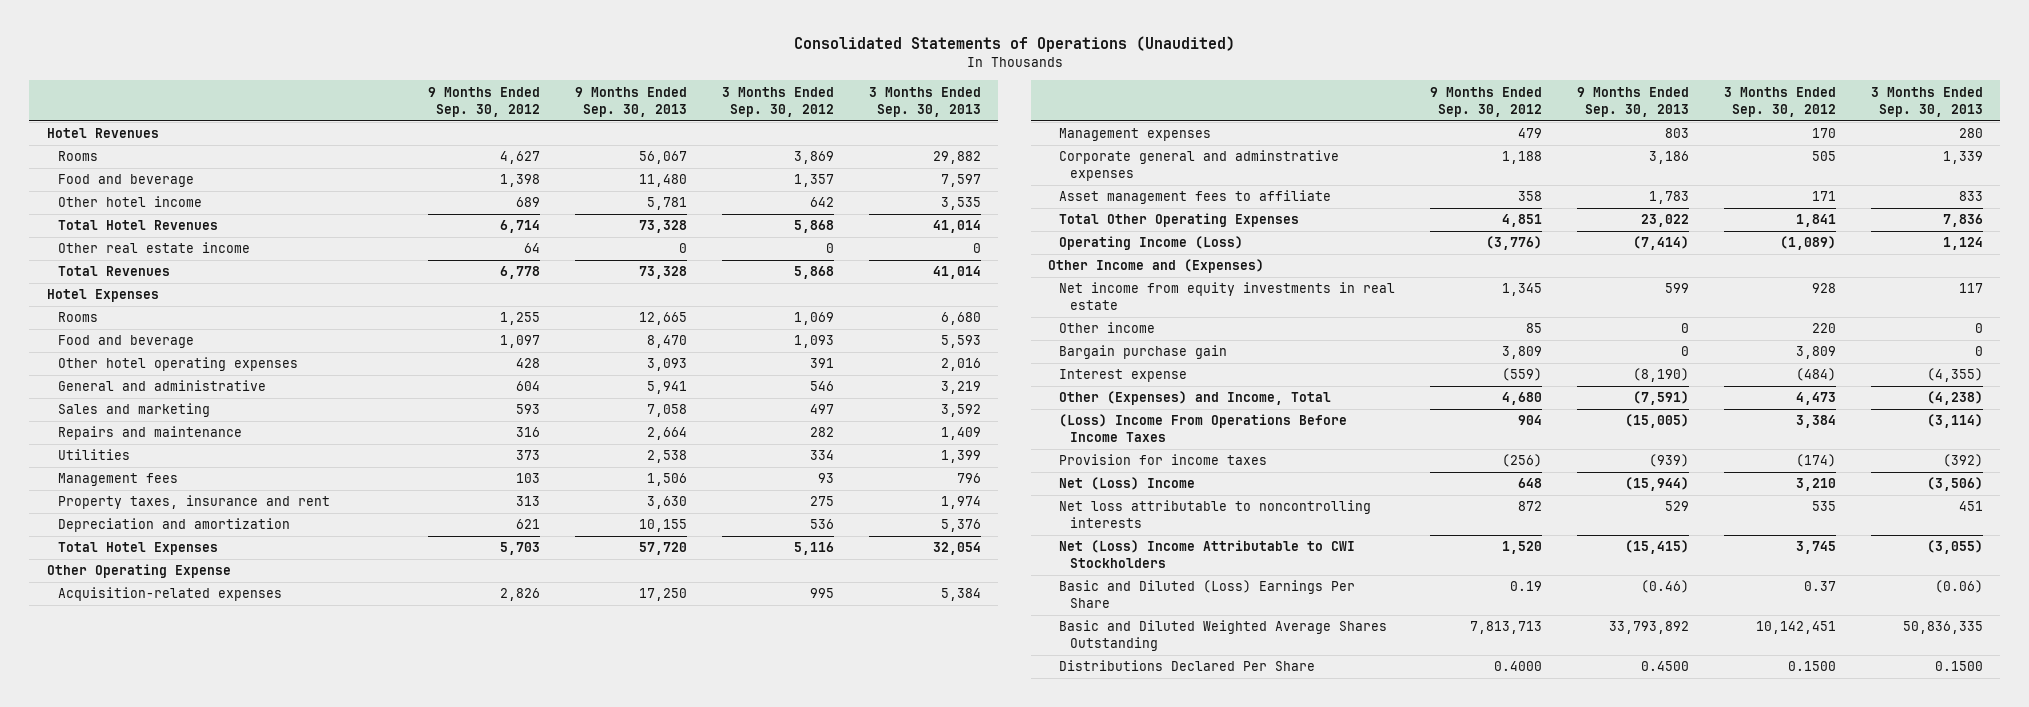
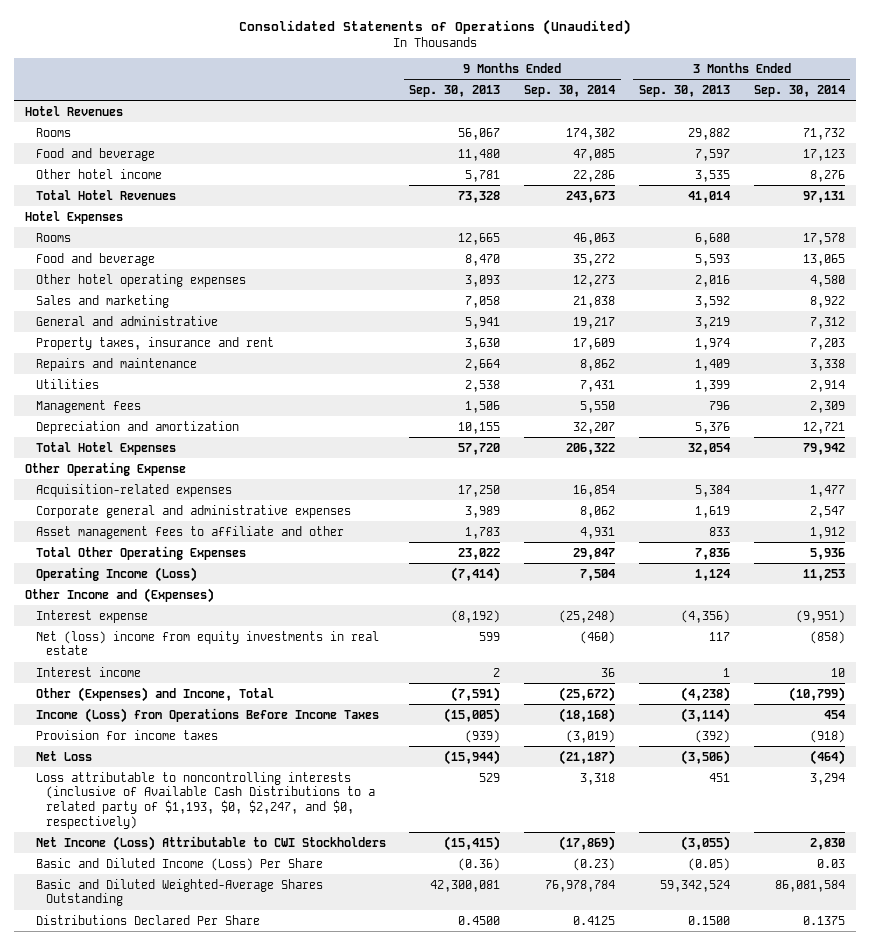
- | 9 Months Ended Sep. 30, 2012 | 9 Months Ended Sep. 30, 2013 | 3 Months Ended Sep. 30, 2012 | 3 Months Ended Sep. 30, 2013
+ | 9 Months Ended Sep. 30, 2013 | 9 Months Ended Sep. 30, 2014 | 3 Months Ended Sep. 30, 2013 | 3 Months Ended Sep. 30, 2014
- Other real estate income | 64 | 0 | 0 | 0
- Total Revenues | 6,778 | 73,328 | 5,868 | 41,014
moved down: General and administrative | 5,941 | 19,217 | 3,219 | 7,312
moved up: Property taxes, insurance and rent | 3,630 | 17,609 | 1,974 | 7,203
- Management expenses | 479 | 803 | 170 | 280
- Corporate general and adminstrative expenses | 1,188 | 3,186 | 505 | 1,339
- Asset management fees to affiliate | 358 | 1,783 | 171 | 833
+ Corporate general and administrative expenses | 3,989 | 8,062 | 1,619 | 2,547
+ Asset management fees to affiliate and other | 1,783 | 4,931 | 833 | 1,912
- Net income from equity investments in real estate | 1,345 | 599 | 928 | 117
- Other income | 85 | 0 | 220 | 0
- Bargain purchase gain | 3,809 | 0 | 3,809 | 0
- Interest expense | (559) | (8,190) | (484) | (4,355)
+ Interest expense | (8,192) | (25,248) | (4,356) | (9,951)
+ Net (loss) income from equity investments in real estate | 599 | (460) | 117 | (858)
+ Interest income | 2 | 36 | 1 | 10
- (Loss) Income From Operations Before Income Taxes | 904 | (15,005) | 3,384 | (3,114)
+ Income (Loss) from Operations Before Income Taxes | (15,005) | (18,168) | (3,114) | 454
- Net (Loss) Income | 648 | (15,944) | 3,210 | (3,506)
- Net loss attributable to noncontrolling interests | 872 | 529 | 535 | 451
- Net (Loss) Income Attributable to CWI Stockholders | 1,520 | (15,415) | 3,745 | (3,055)
- Basic and Diluted (Loss) Earnings Per Share | 0.19 | (0.46) | 0.37 | (0.06)
- Basic and Diluted Weighted Average Shares Outstanding | 7,813,713 | 33,793,892 | 10,142,451 | 50,836,335
+ Net Loss | (15,944) | (21,187) | (3,506) | (464)
+ Loss attributable to noncontrolling interests (inclusive of Available Cash Distributions to a related party of $1,193, $0, $2,247, and $0, respectively) | 529 | 3,318 | 451 | 3,294
+ Net Income (Loss) Attributable to CWI Stockholders | (15,415) | (17,869) | (3,055) | 2,830
+ Basic and Diluted Income (Loss) Per Share | (0.36) | (0.23) | (0.05) | 0.03
+ Basic and Diluted Weighted-Average Shares Outstanding | 42,300,081 | 76,978,784 | 59,342,524 | 86,081,584

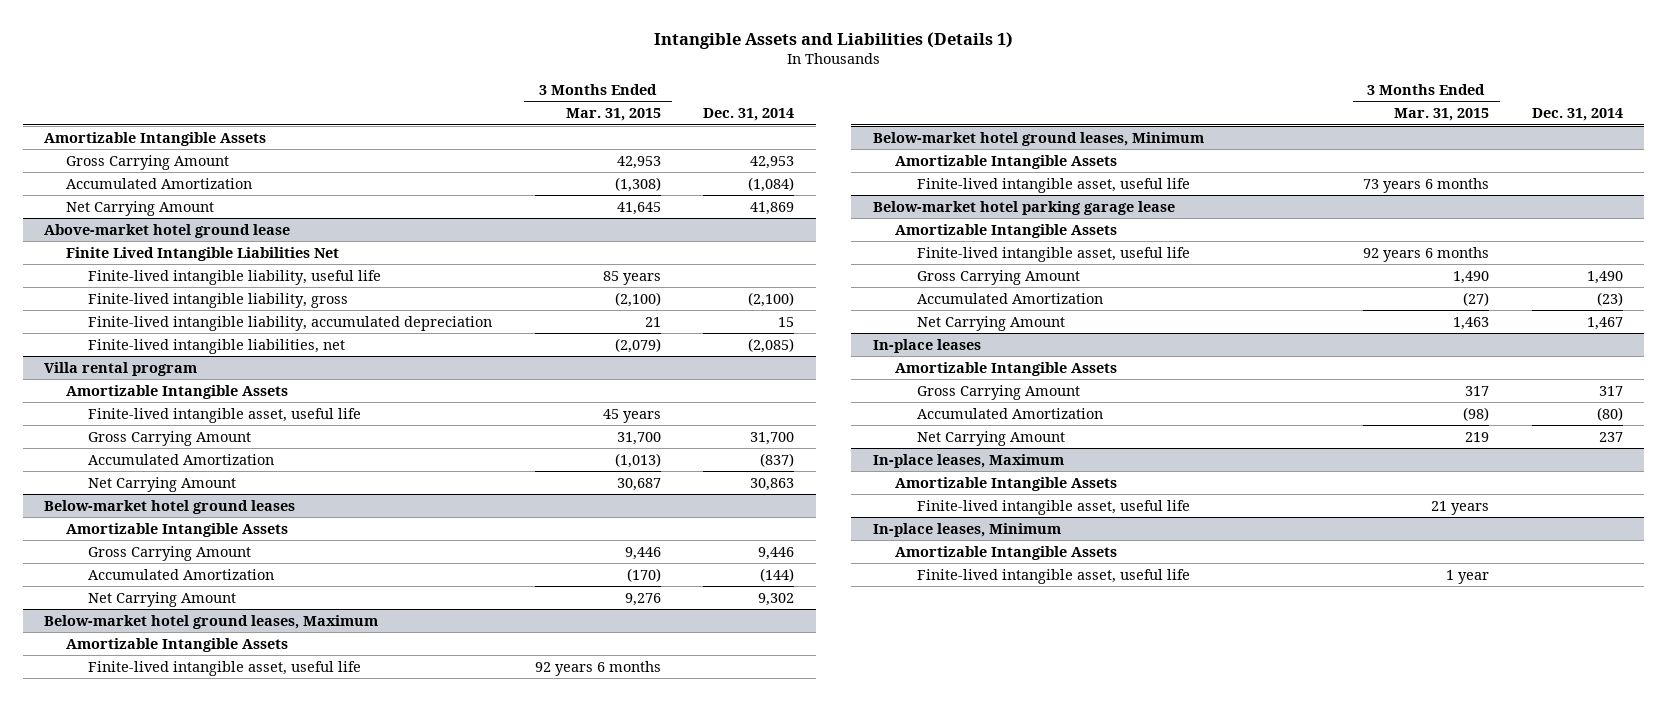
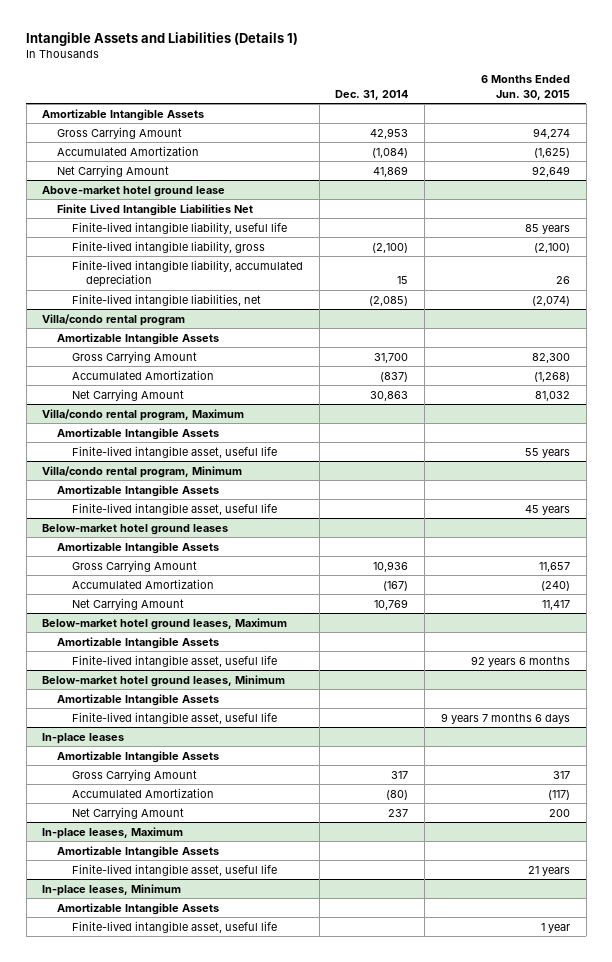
- | 3 Months Ended Mar. 31, 2015 | Dec. 31, 2014
+ | Dec. 31, 2014 | 6 Months Ended Jun. 30, 2015
- Villa rental program
+ Villa/condo rental program
- Finite-lived intangible asset, useful life | 45 years |
+ Villa/condo rental program, Maximum
+ Amortizable Intangible Assets
+ Finite-lived intangible asset, useful life | | 55 years
+ Villa/condo rental program, Minimum
+ Amortizable Intangible Assets
+ Finite-lived intangible asset, useful life | | 45 years
@ Below-market hotel ground leases
- Gross Carrying Amount | 9,446 | 9,446
- Accumulated Amortization | (170) | (144)
- Net Carrying Amount | 9,276 | 9,302
+ Gross Carrying Amount | 10,936 | 11,657
+ Accumulated Amortization | (167) | (240)
+ Net Carrying Amount | 10,769 | 11,417
- Below-market hotel parking garage lease
- Amortizable Intangible Assets
- Finite-lived intangible asset, useful life | 92 years 6 months |
- Gross Carrying Amount | 1,490 | 1,490
- Accumulated Amortization | (27) | (23)
- Net Carrying Amount | 1,463 | 1,467

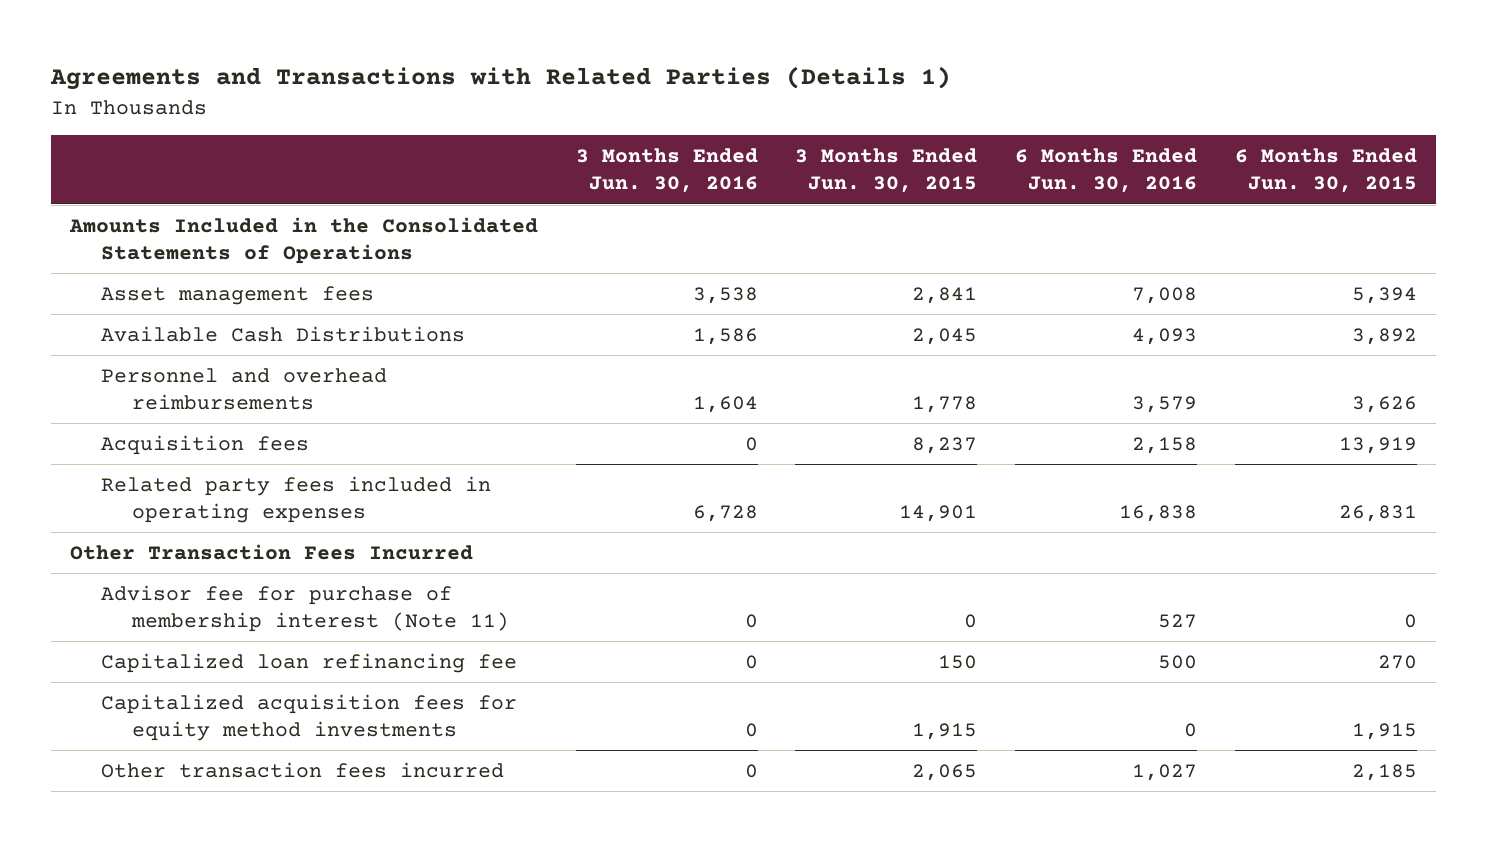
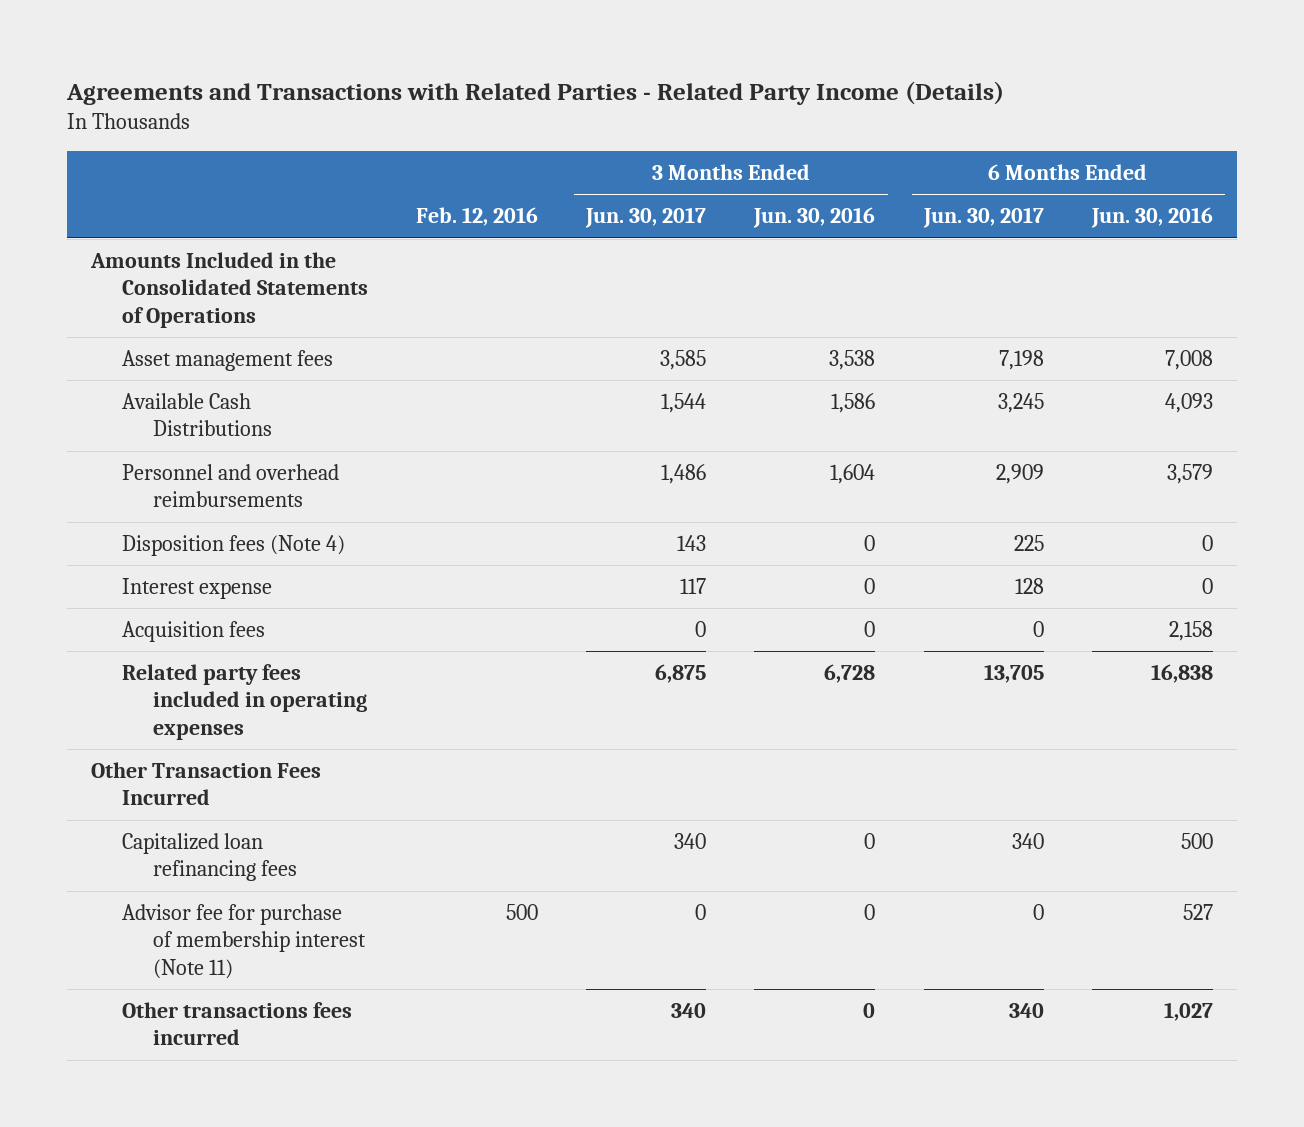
- Agreements and Transactions with Related Parties (Details 1)
+ Agreements and Transactions with Related Parties - Related Party Income (Details)
- | 3 Months Ended Jun. 30, 2016 | 3 Months Ended Jun. 30, 2015 | 6 Months Ended Jun. 30, 2016 | 6 Months Ended Jun. 30, 2015
+ | Feb. 12, 2016 | 3 Months Ended Jun. 30, 2017 | 3 Months Ended Jun. 30, 2016 | 6 Months Ended Jun. 30, 2017 | 6 Months Ended Jun. 30, 2016
+ Disposition fees (Note 4) | | 143 | 0 | 225 | 0
+ Interest expense | | 117 | 0 | 128 | 0
+ Capitalized loan refinancing fees | | 340 | 0 | 340 | 500
- Capitalized loan refinancing fee | 0 | 150 | 500 | 270
- Capitalized acquisition fees for equity method investments | 0 | 1,915 | 0 | 1,915
- Other transaction fees incurred | 0 | 2,065 | 1,027 | 2,185
+ Other transactions fees incurred | | 340 | 0 | 340 | 1,027

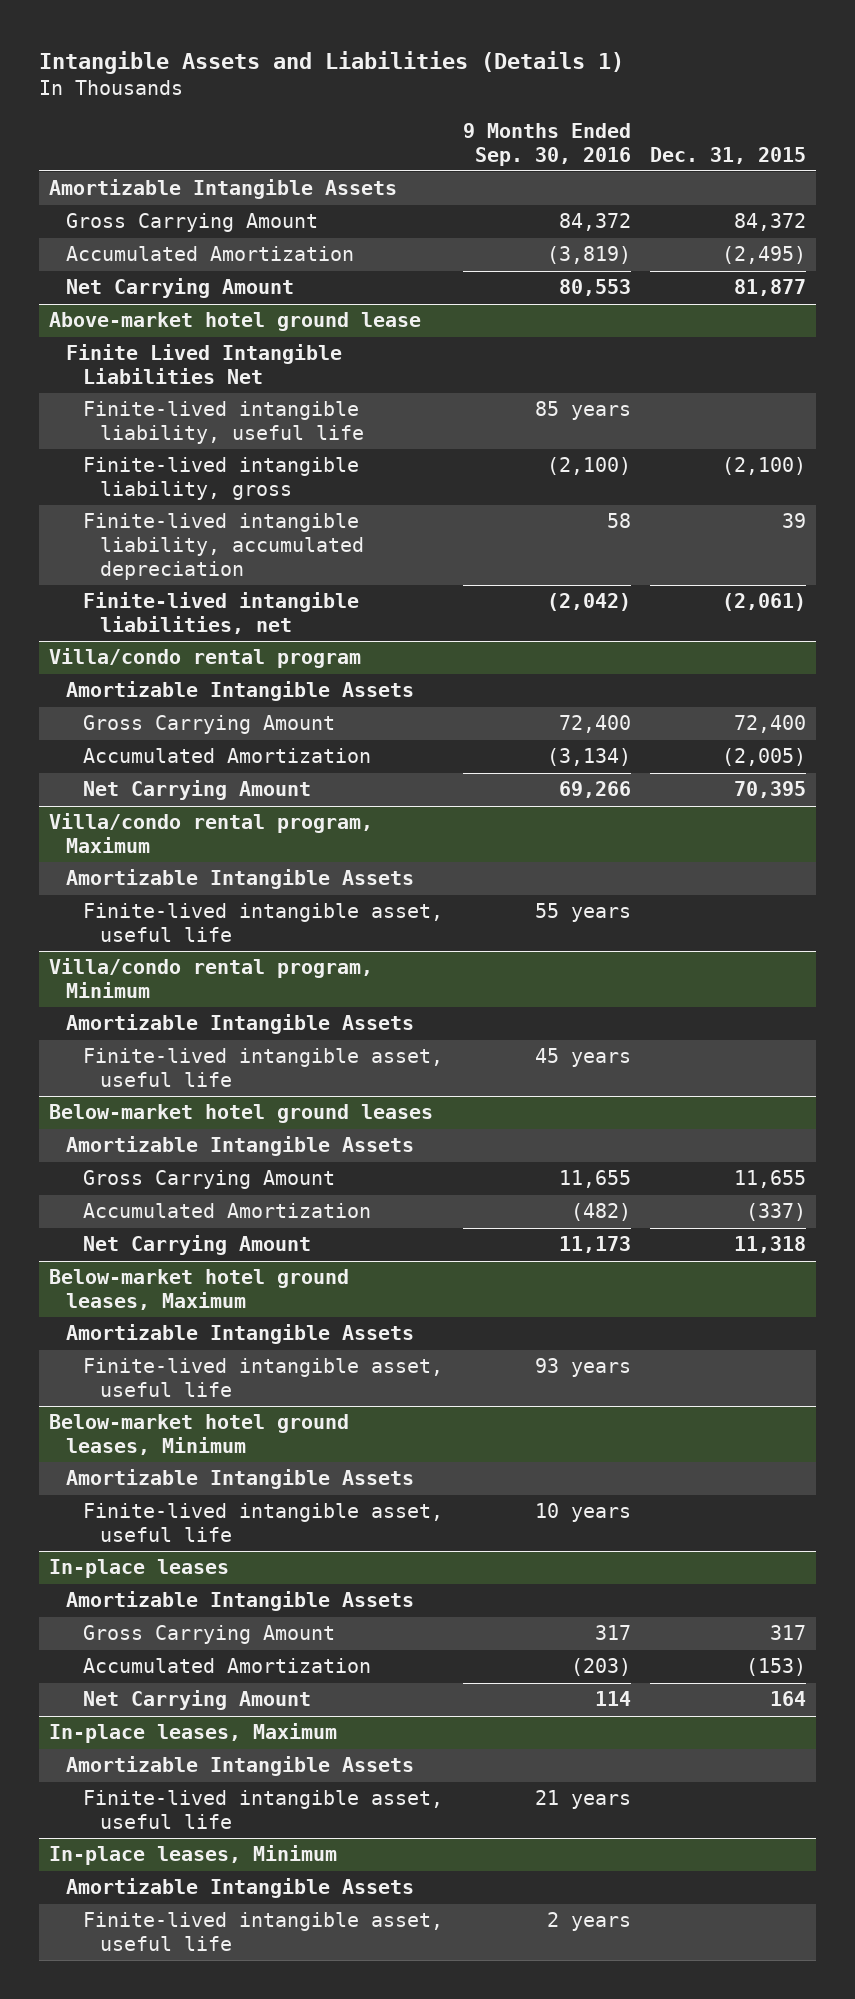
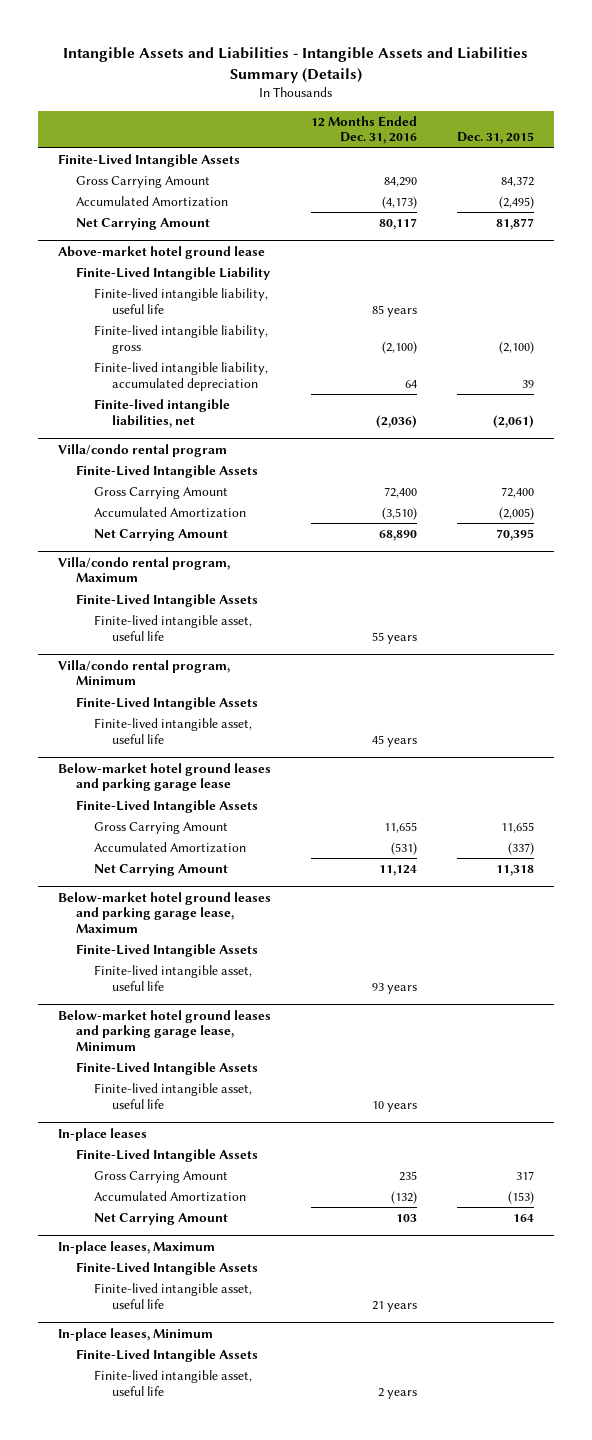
- Intangible Assets and Liabilities (Details 1)
+ Intangible Assets and Liabilities - Intangible Assets and Liabilities Summary (Details)
- | 9 Months Ended Sep. 30, 2016 | Dec. 31, 2015
+ | 12 Months Ended Dec. 31, 2016 | Dec. 31, 2015
- Amortizable Intangible Assets
+ Finite-Lived Intangible Assets
@ Above-market hotel ground lease
- Finite Lived Intangible Liabilities Net
+ Finite-Lived Intangible Liability
@ Villa/condo rental program
- Amortizable Intangible Assets
+ Finite-Lived Intangible Assets
@ Villa/condo rental program, Maximum
- Amortizable Intangible Assets
+ Finite-Lived Intangible Assets
@ Villa/condo rental program, Minimum
- Amortizable Intangible Assets
+ Finite-Lived Intangible Assets
- Below-market hotel ground leases
- Amortizable Intangible Assets
+ Below-market hotel ground leases and parking garage lease
+ Finite-Lived Intangible Assets
- Below-market hotel ground leases, Maximum
- Amortizable Intangible Assets
+ Below-market hotel ground leases and parking garage lease, Maximum
+ Finite-Lived Intangible Assets
- Below-market hotel ground leases, Minimum
- Amortizable Intangible Assets
+ Below-market hotel ground leases and parking garage lease, Minimum
+ Finite-Lived Intangible Assets
@ In-place leases
- Amortizable Intangible Assets
+ Finite-Lived Intangible Assets
@ In-place leases, Maximum
- Amortizable Intangible Assets
+ Finite-Lived Intangible Assets
@ In-place leases, Minimum
- Amortizable Intangible Assets
+ Finite-Lived Intangible Assets

